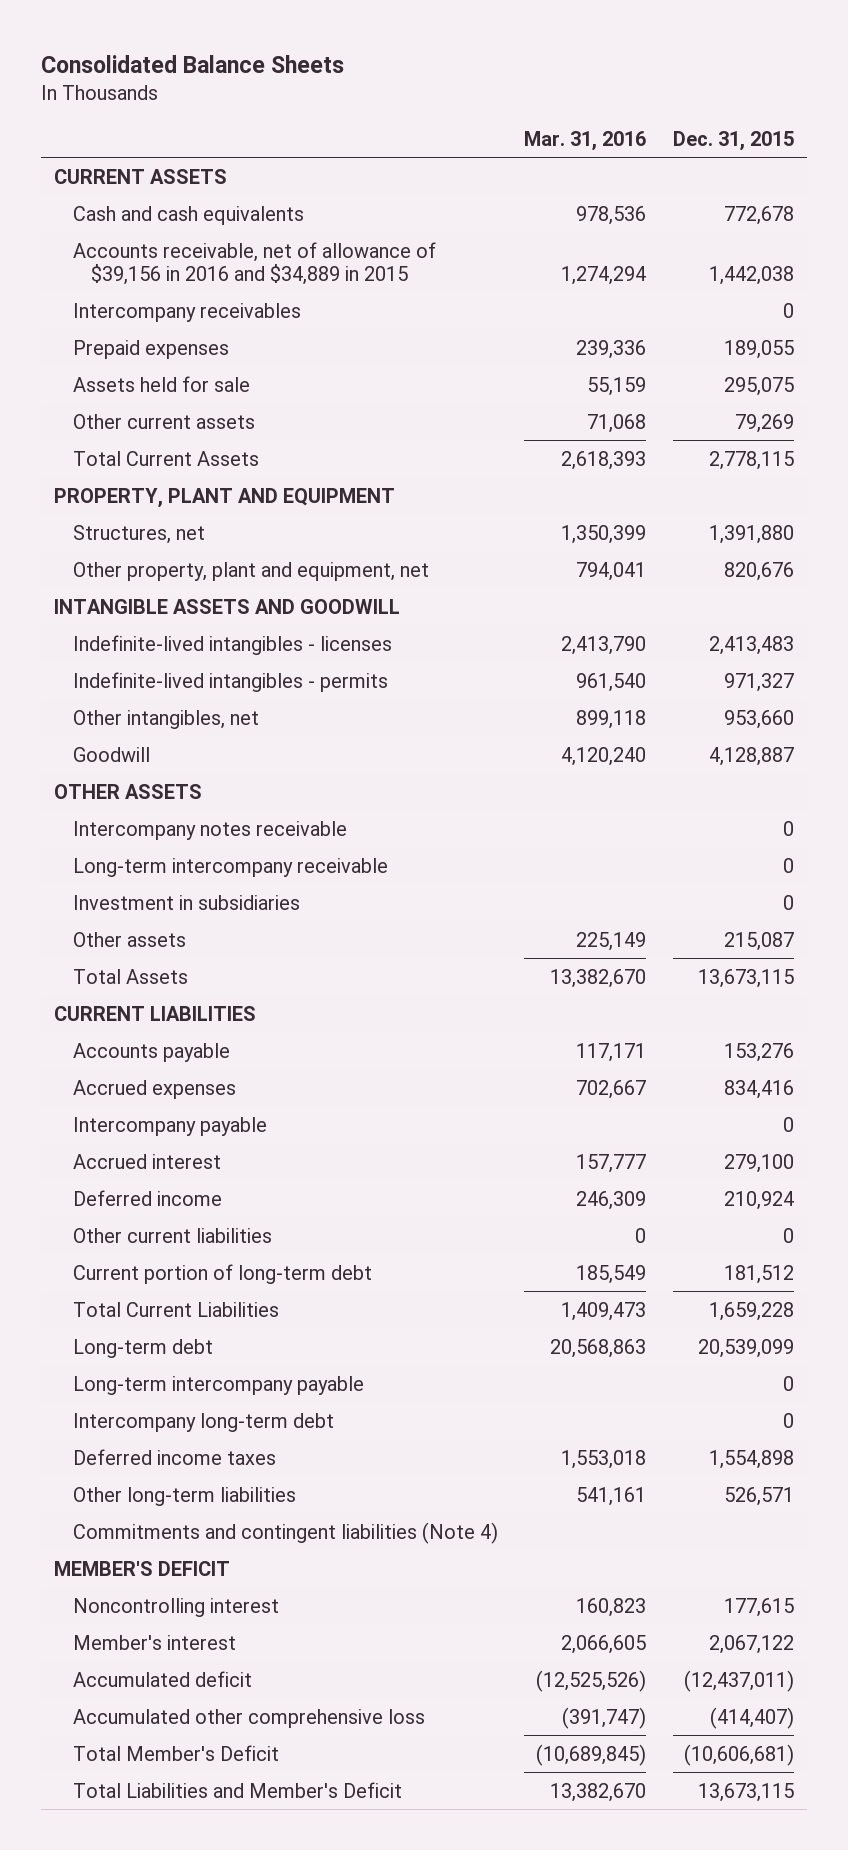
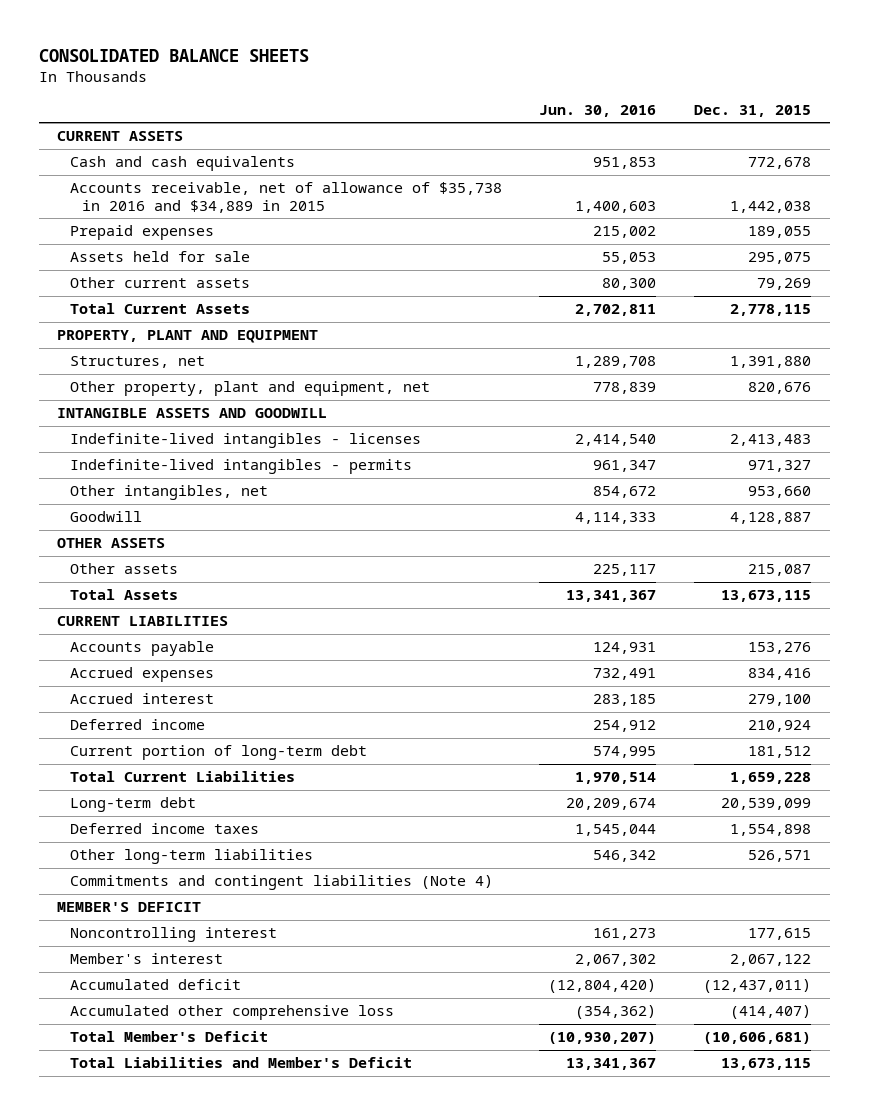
- Consolidated Balance Sheets
+ CONSOLIDATED BALANCE SHEETS
- | Mar. 31, 2016 | Dec. 31, 2015
+ | Jun. 30, 2016 | Dec. 31, 2015
- Accounts receivable, net of allowance of $39,156 in 2016 and $34,889 in 2015 | 1,274,294 | 1,442,038
- Intercompany receivables | | 0
+ Accounts receivable, net of allowance of $35,738 in 2016 and $34,889 in 2015 | 1,400,603 | 1,442,038
- Intercompany notes receivable | | 0
- Long-term intercompany receivable | | 0
- Investment in subsidiaries | | 0
- Intercompany payable | | 0
- Other current liabilities | 0 | 0
- Long-term intercompany payable | | 0
- Intercompany long-term debt | | 0

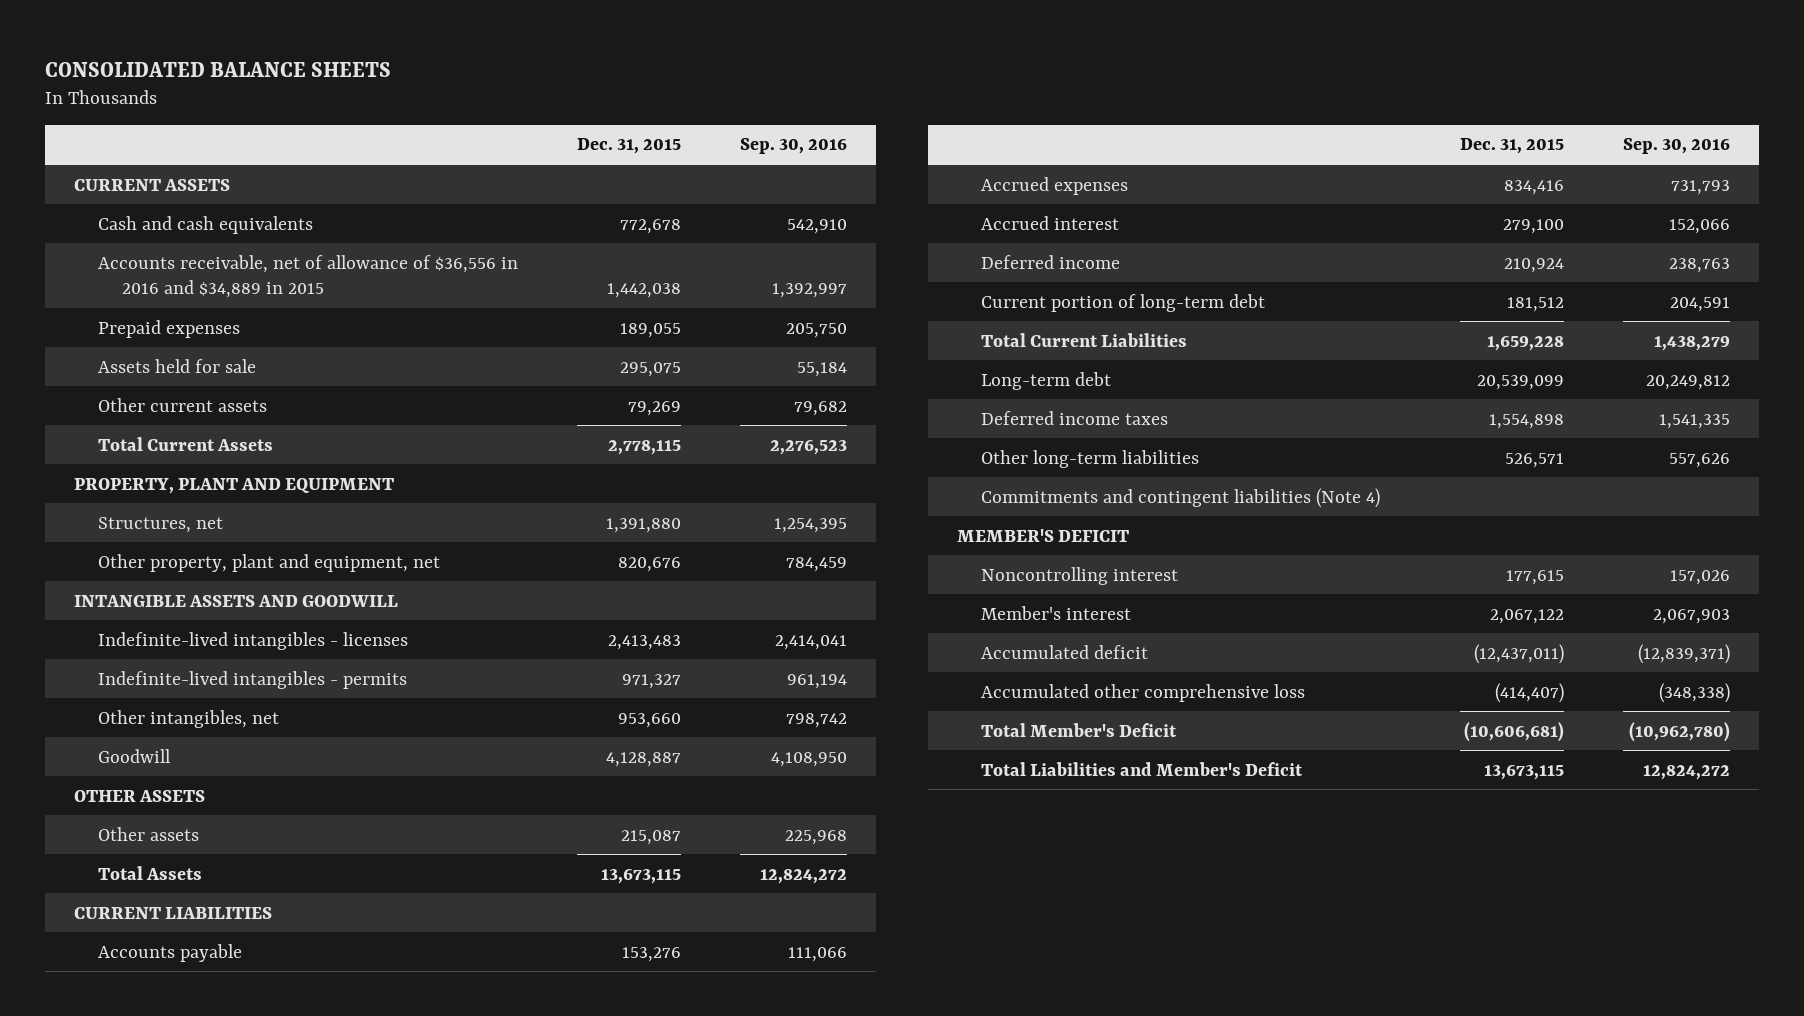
- | Jun. 30, 2016 | Dec. 31, 2015
+ | Dec. 31, 2015 | Sep. 30, 2016
- Accounts receivable, net of allowance of $35,738 in 2016 and $34,889 in 2015 | 1,400,603 | 1,442,038
+ Accounts receivable, net of allowance of $36,556 in 2016 and $34,889 in 2015 | 1,442,038 | 1,392,997

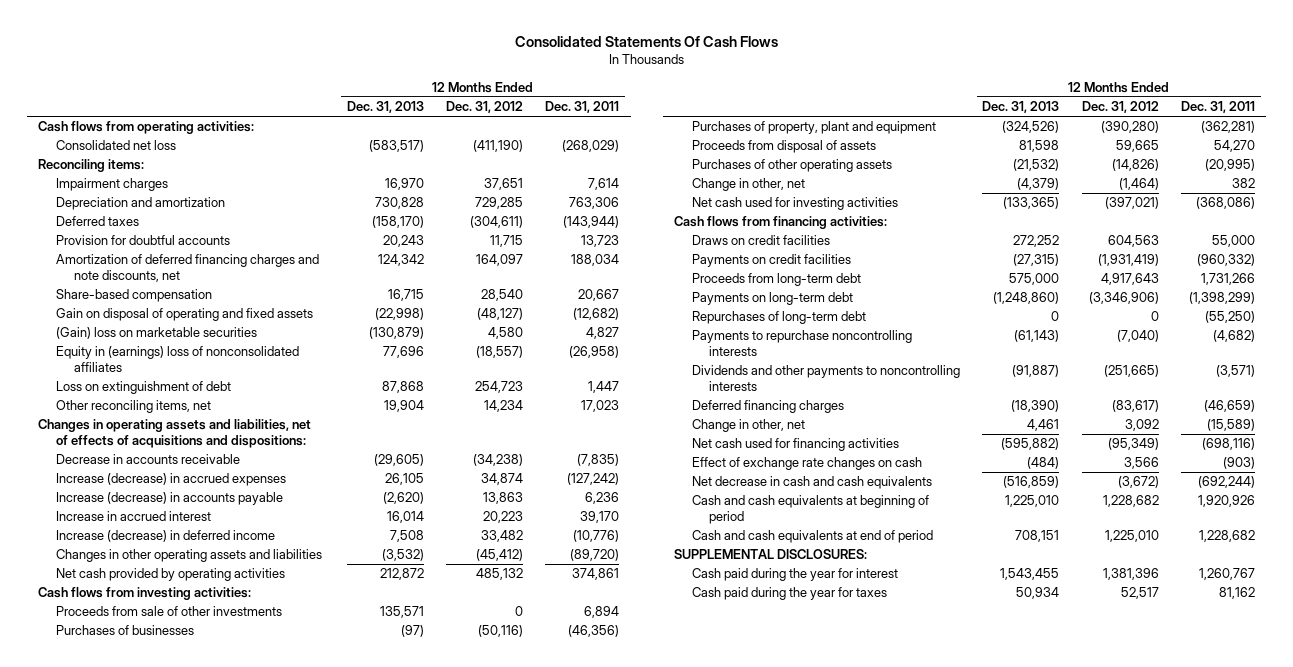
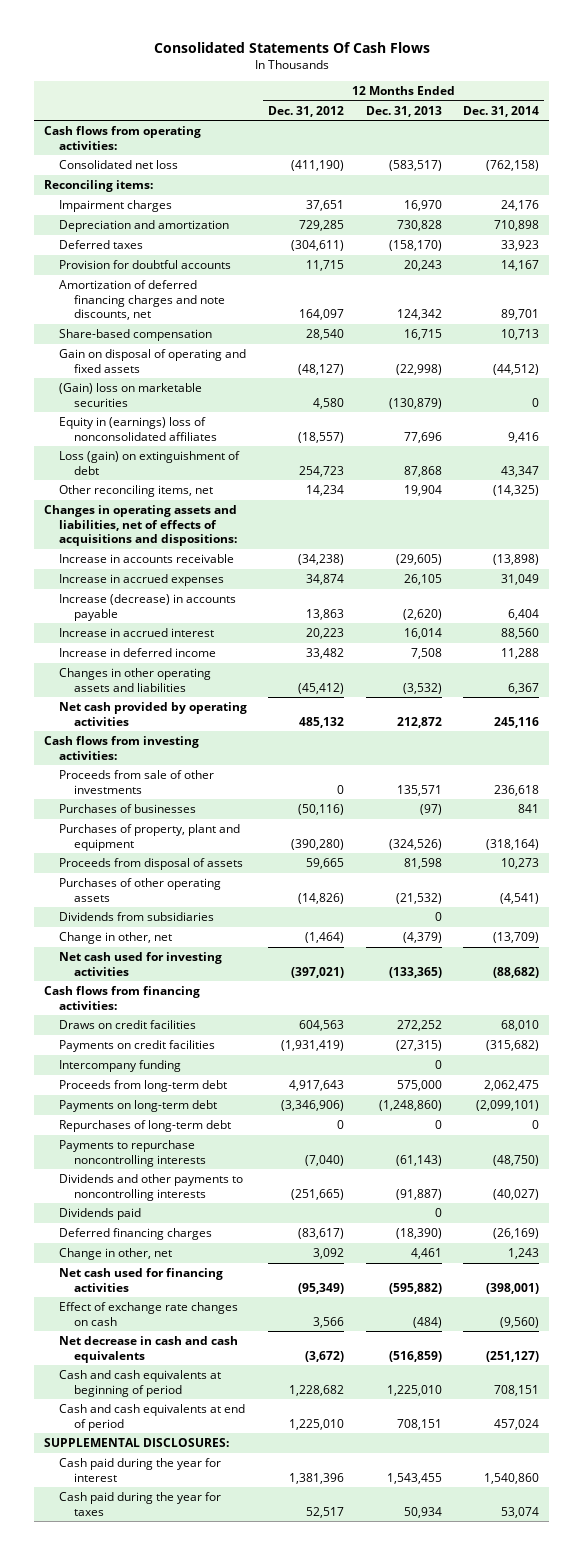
- | 12 Months Ended Dec. 31, 2013 | 12 Months Ended Dec. 31, 2012 | 12 Months Ended Dec. 31, 2011
+ | 12 Months Ended Dec. 31, 2012 | 12 Months Ended Dec. 31, 2013 | 12 Months Ended Dec. 31, 2014
- Loss on extinguishment of debt | 87,868 | 254,723 | 1,447
+ Loss (gain) on extinguishment of debt | 254,723 | 87,868 | 43,347
- Decrease in accounts receivable | (29,605) | (34,238) | (7,835)
- Increase (decrease) in accrued expenses | 26,105 | 34,874 | (127,242)
+ Increase in accounts receivable | (34,238) | (29,605) | (13,898)
+ Increase in accrued expenses | 34,874 | 26,105 | 31,049
- Increase (decrease) in deferred income | 7,508 | 33,482 | (10,776)
+ Increase in deferred income | 33,482 | 7,508 | 11,288
+ Dividends from subsidiaries | | 0 |
+ Intercompany funding | | 0 |
+ Dividends paid | | 0 |

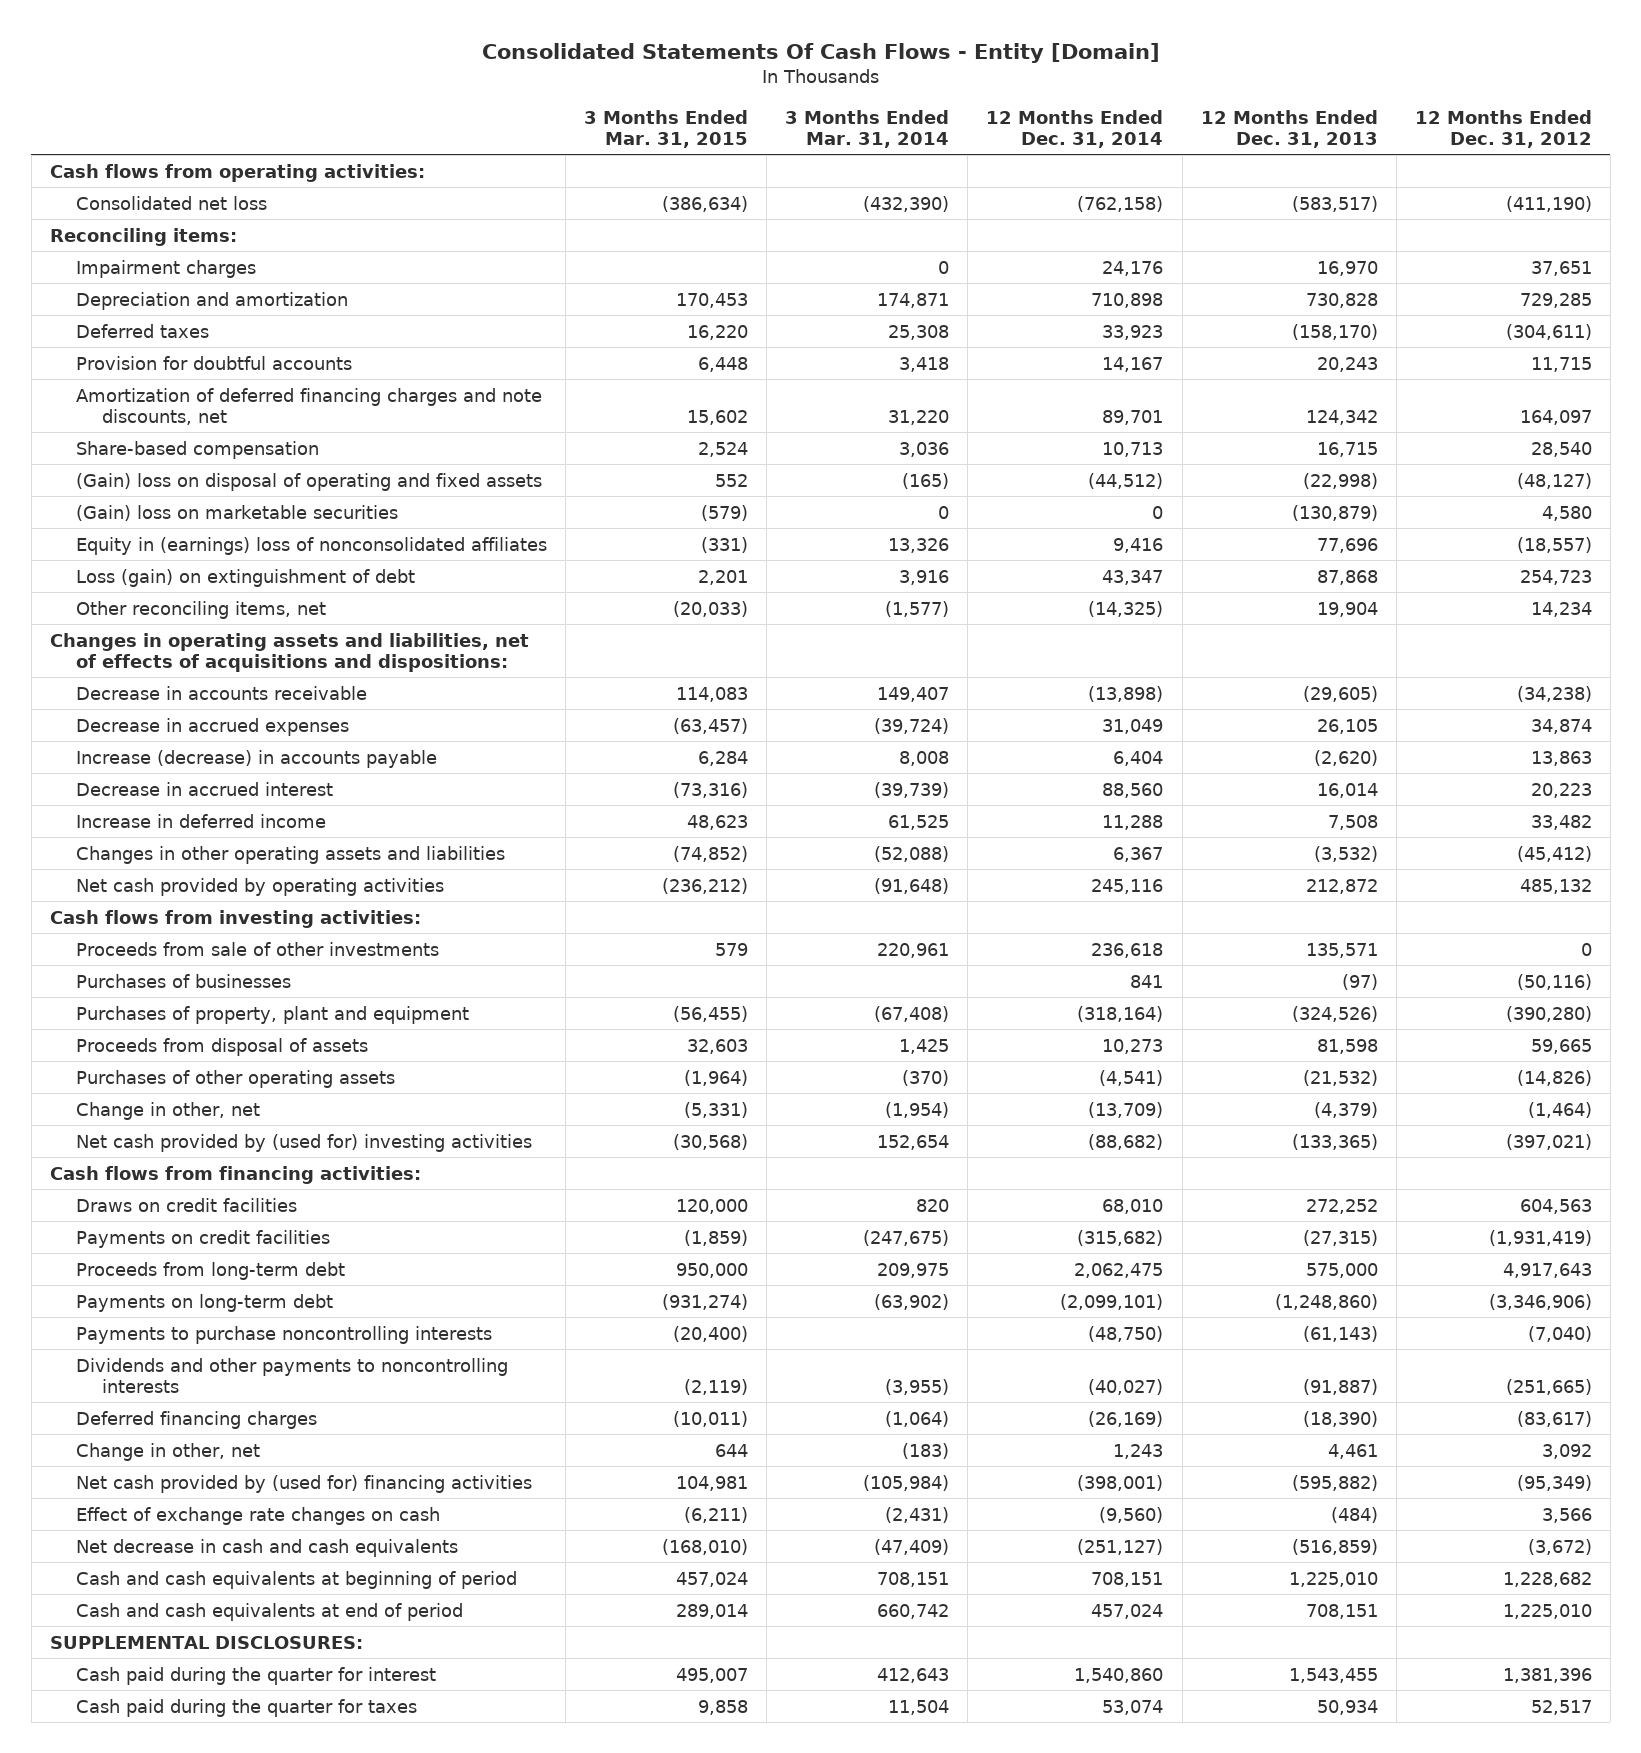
- Consolidated Statements Of Cash Flows
+ Consolidated Statements Of Cash Flows - Entity [Domain]
- | 12 Months Ended Dec. 31, 2012 | 12 Months Ended Dec. 31, 2013 | 12 Months Ended Dec. 31, 2014
+ | 3 Months Ended Mar. 31, 2015 | 3 Months Ended Mar. 31, 2014 | 12 Months Ended Dec. 31, 2014 | 12 Months Ended Dec. 31, 2013 | 12 Months Ended Dec. 31, 2012
- Gain on disposal of operating and fixed assets | (48,127) | (22,998) | (44,512)
+ (Gain) loss on disposal of operating and fixed assets | 552 | (165) | (44,512) | (22,998) | (48,127)
- Increase in accounts receivable | (34,238) | (29,605) | (13,898)
- Increase in accrued expenses | 34,874 | 26,105 | 31,049
+ Decrease in accounts receivable | 114,083 | 149,407 | (13,898) | (29,605) | (34,238)
+ Decrease in accrued expenses | (63,457) | (39,724) | 31,049 | 26,105 | 34,874
- Increase in accrued interest | 20,223 | 16,014 | 88,560
+ Decrease in accrued interest | (73,316) | (39,739) | 88,560 | 16,014 | 20,223
- Dividends from subsidiaries | | 0 |
- Net cash used for investing activities | (397,021) | (133,365) | (88,682)
+ Net cash provided by (used for) investing activities | (30,568) | 152,654 | (88,682) | (133,365) | (397,021)
- Intercompany funding | | 0 |
- Repurchases of long-term debt | 0 | 0 | 0
- Payments to repurchase noncontrolling interests | (7,040) | (61,143) | (48,750)
+ Payments to purchase noncontrolling interests | (20,400) | | (48,750) | (61,143) | (7,040)
- Dividends paid | | 0 |
- Net cash used for financing activities | (95,349) | (595,882) | (398,001)
+ Net cash provided by (used for) financing activities | 104,981 | (105,984) | (398,001) | (595,882) | (95,349)
- Cash paid during the year for interest | 1,381,396 | 1,543,455 | 1,540,860
- Cash paid during the year for taxes | 52,517 | 50,934 | 53,074
+ Cash paid during the quarter for interest | 495,007 | 412,643 | 1,540,860 | 1,543,455 | 1,381,396
+ Cash paid during the quarter for taxes | 9,858 | 11,504 | 53,074 | 50,934 | 52,517

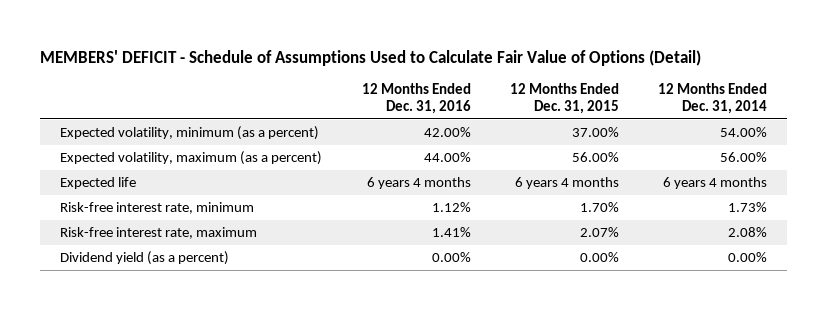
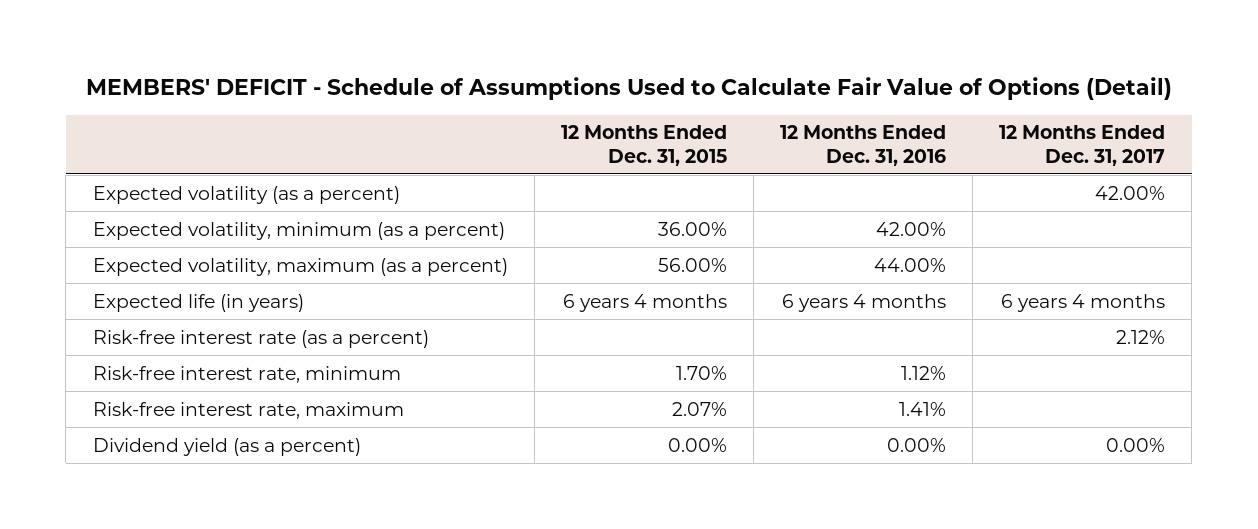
- | 12 Months Ended Dec. 31, 2016 | 12 Months Ended Dec. 31, 2015 | 12 Months Ended Dec. 31, 2014
+ | 12 Months Ended Dec. 31, 2015 | 12 Months Ended Dec. 31, 2016 | 12 Months Ended Dec. 31, 2017
- Expected volatility, minimum (as a percent) | 42.00% | 37.00% | 54.00%
+ Expected volatility (as a percent) | | | 42.00%
+ Expected volatility, minimum (as a percent) | 36.00% | 42.00% |
- Expected life | 6 years 4 months | 6 years 4 months | 6 years 4 months
+ Expected life (in years) | 6 years 4 months | 6 years 4 months | 6 years 4 months
+ Risk-free interest rate (as a percent) | | | 2.12%

